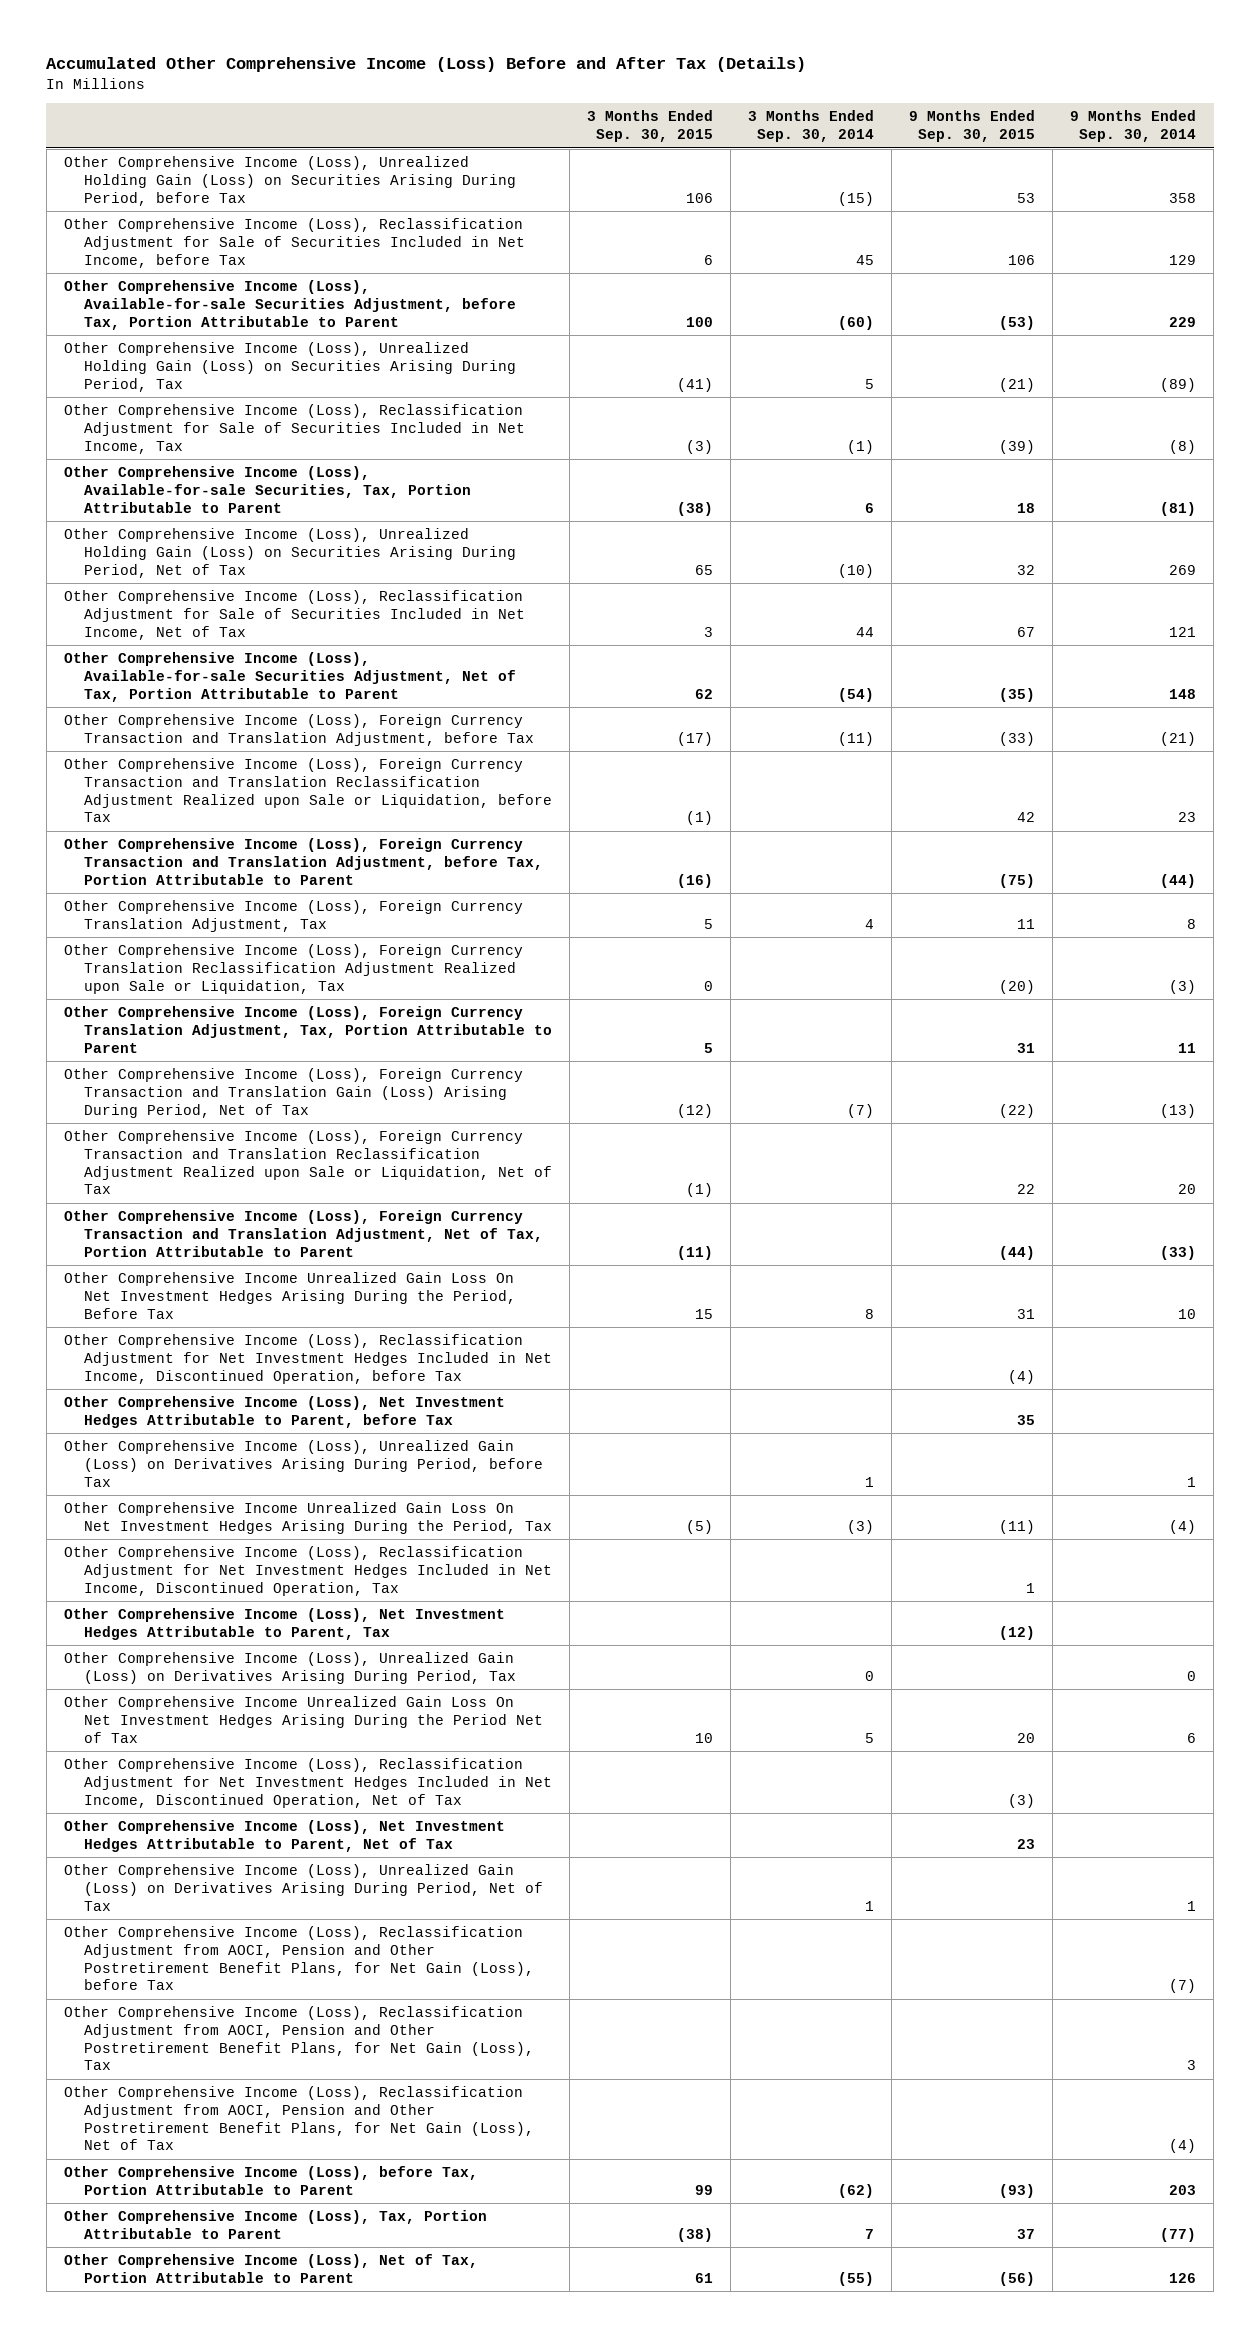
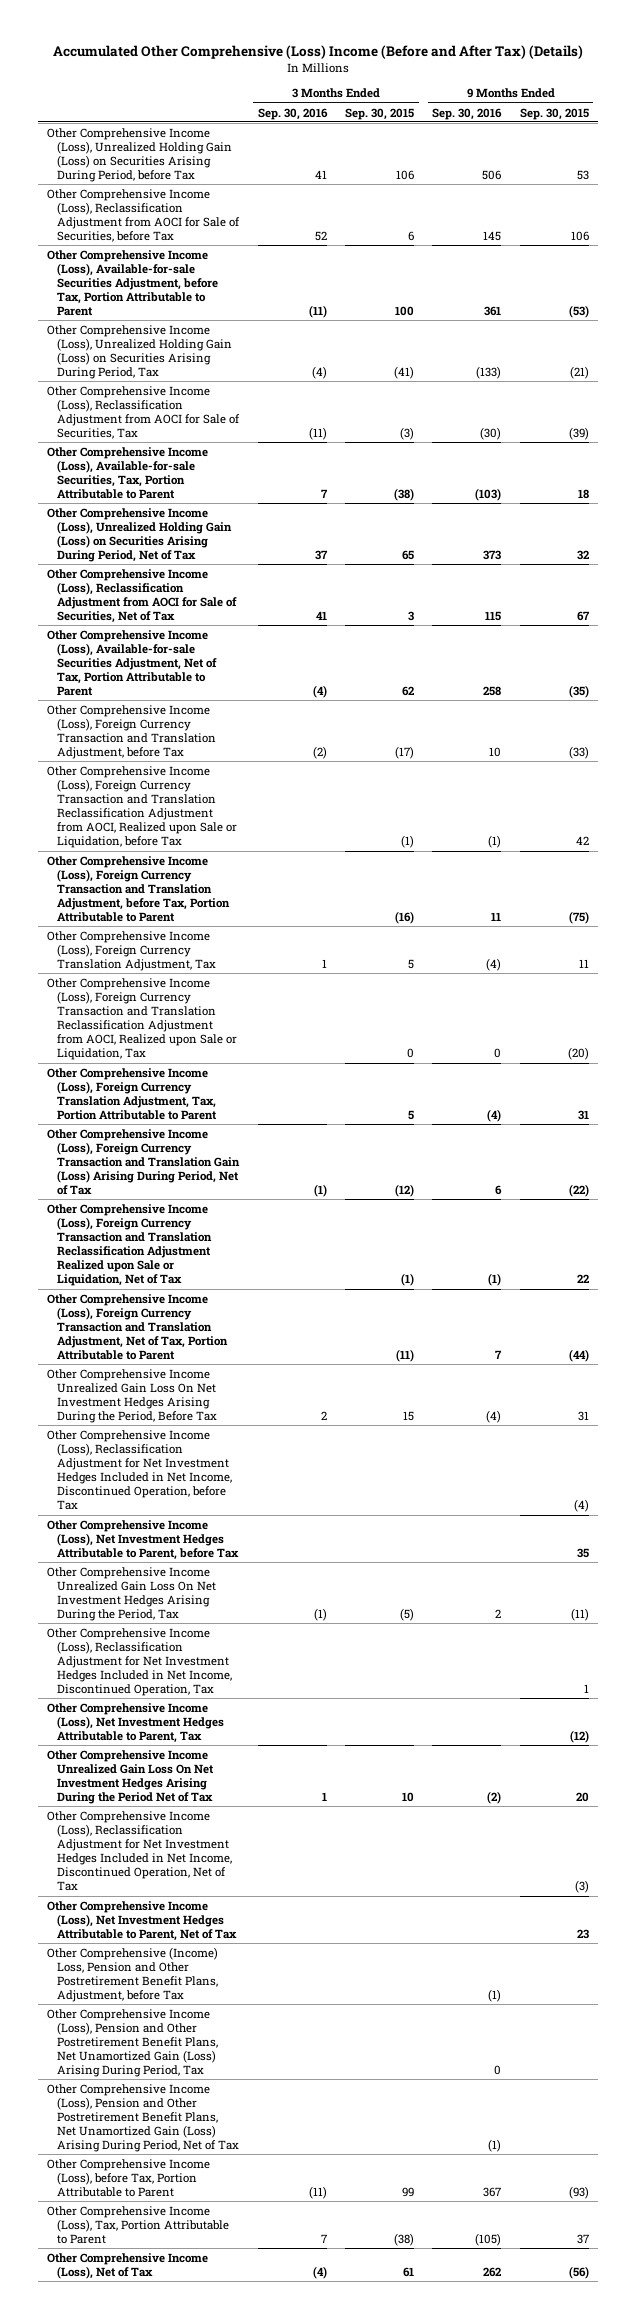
- Accumulated Other Comprehensive Income (Loss) Before and After Tax (Details)
+ Accumulated Other Comprehensive (Loss) Income (Before and After Tax) (Details)
- | 3 Months Ended Sep. 30, 2015 | 3 Months Ended Sep. 30, 2014 | 9 Months Ended Sep. 30, 2015 | 9 Months Ended Sep. 30, 2014
+ | 3 Months Ended Sep. 30, 2016 | 3 Months Ended Sep. 30, 2015 | 9 Months Ended Sep. 30, 2016 | 9 Months Ended Sep. 30, 2015
- Other Comprehensive Income (Loss), Reclassification Adjustment for Sale of Securities Included in Net Income, before Tax | 6 | 45 | 106 | 129
+ Other Comprehensive Income (Loss), Reclassification Adjustment from AOCI for Sale of Securities, before Tax | 52 | 6 | 145 | 106
- Other Comprehensive Income (Loss), Reclassification Adjustment for Sale of Securities Included in Net Income, Tax | (3) | (1) | (39) | (8)
+ Other Comprehensive Income (Loss), Reclassification Adjustment from AOCI for Sale of Securities, Tax | (11) | (3) | (30) | (39)
- Other Comprehensive Income (Loss), Reclassification Adjustment for Sale of Securities Included in Net Income, Net of Tax | 3 | 44 | 67 | 121
+ Other Comprehensive Income (Loss), Reclassification Adjustment from AOCI for Sale of Securities, Net of Tax | 41 | 3 | 115 | 67
- Other Comprehensive Income (Loss), Foreign Currency Transaction and Translation Reclassification Adjustment Realized upon Sale or Liquidation, before Tax | (1) | | 42 | 23
+ Other Comprehensive Income (Loss), Foreign Currency Transaction and Translation Reclassification Adjustment from AOCI, Realized upon Sale or Liquidation, before Tax | | (1) | (1) | 42
- Other Comprehensive Income (Loss), Foreign Currency Translation Reclassification Adjustment Realized upon Sale or Liquidation, Tax | 0 | | (20) | (3)
+ Other Comprehensive Income (Loss), Foreign Currency Transaction and Translation Reclassification Adjustment from AOCI, Realized upon Sale or Liquidation, Tax | | 0 | 0 | (20)
- Other Comprehensive Income (Loss), Unrealized Gain (Loss) on Derivatives Arising During Period, before Tax | | 1 | | 1
- Other Comprehensive Income (Loss), Unrealized Gain (Loss) on Derivatives Arising During Period, Tax | | 0 | | 0
- Other Comprehensive Income (Loss), Unrealized Gain (Loss) on Derivatives Arising During Period, Net of Tax | | 1 | | 1
- Other Comprehensive Income (Loss), Reclassification Adjustment from AOCI, Pension and Other Postretirement Benefit Plans, for Net Gain (Loss), before Tax | | | | (7)
- Other Comprehensive Income (Loss), Reclassification Adjustment from AOCI, Pension and Other Postretirement Benefit Plans, for Net Gain (Loss), Tax | | | | 3
- Other Comprehensive Income (Loss), Reclassification Adjustment from AOCI, Pension and Other Postretirement Benefit Plans, for Net Gain (Loss), Net of Tax | | | | (4)
+ Other Comprehensive (Income) Loss, Pension and Other Postretirement Benefit Plans, Adjustment, before Tax | | | (1) |
+ Other Comprehensive Income (Loss), Pension and Other Postretirement Benefit Plans, Net Unamortized Gain (Loss) Arising During Period, Tax | | | 0 |
+ Other Comprehensive Income (Loss), Pension and Other Postretirement Benefit Plans, Net Unamortized Gain (Loss) Arising During Period, Net of Tax | | | (1) |
- Other Comprehensive Income (Loss), Net of Tax, Portion Attributable to Parent | 61 | (55) | (56) | 126
+ Other Comprehensive Income (Loss), Net of Tax | (4) | 61 | 262 | (56)

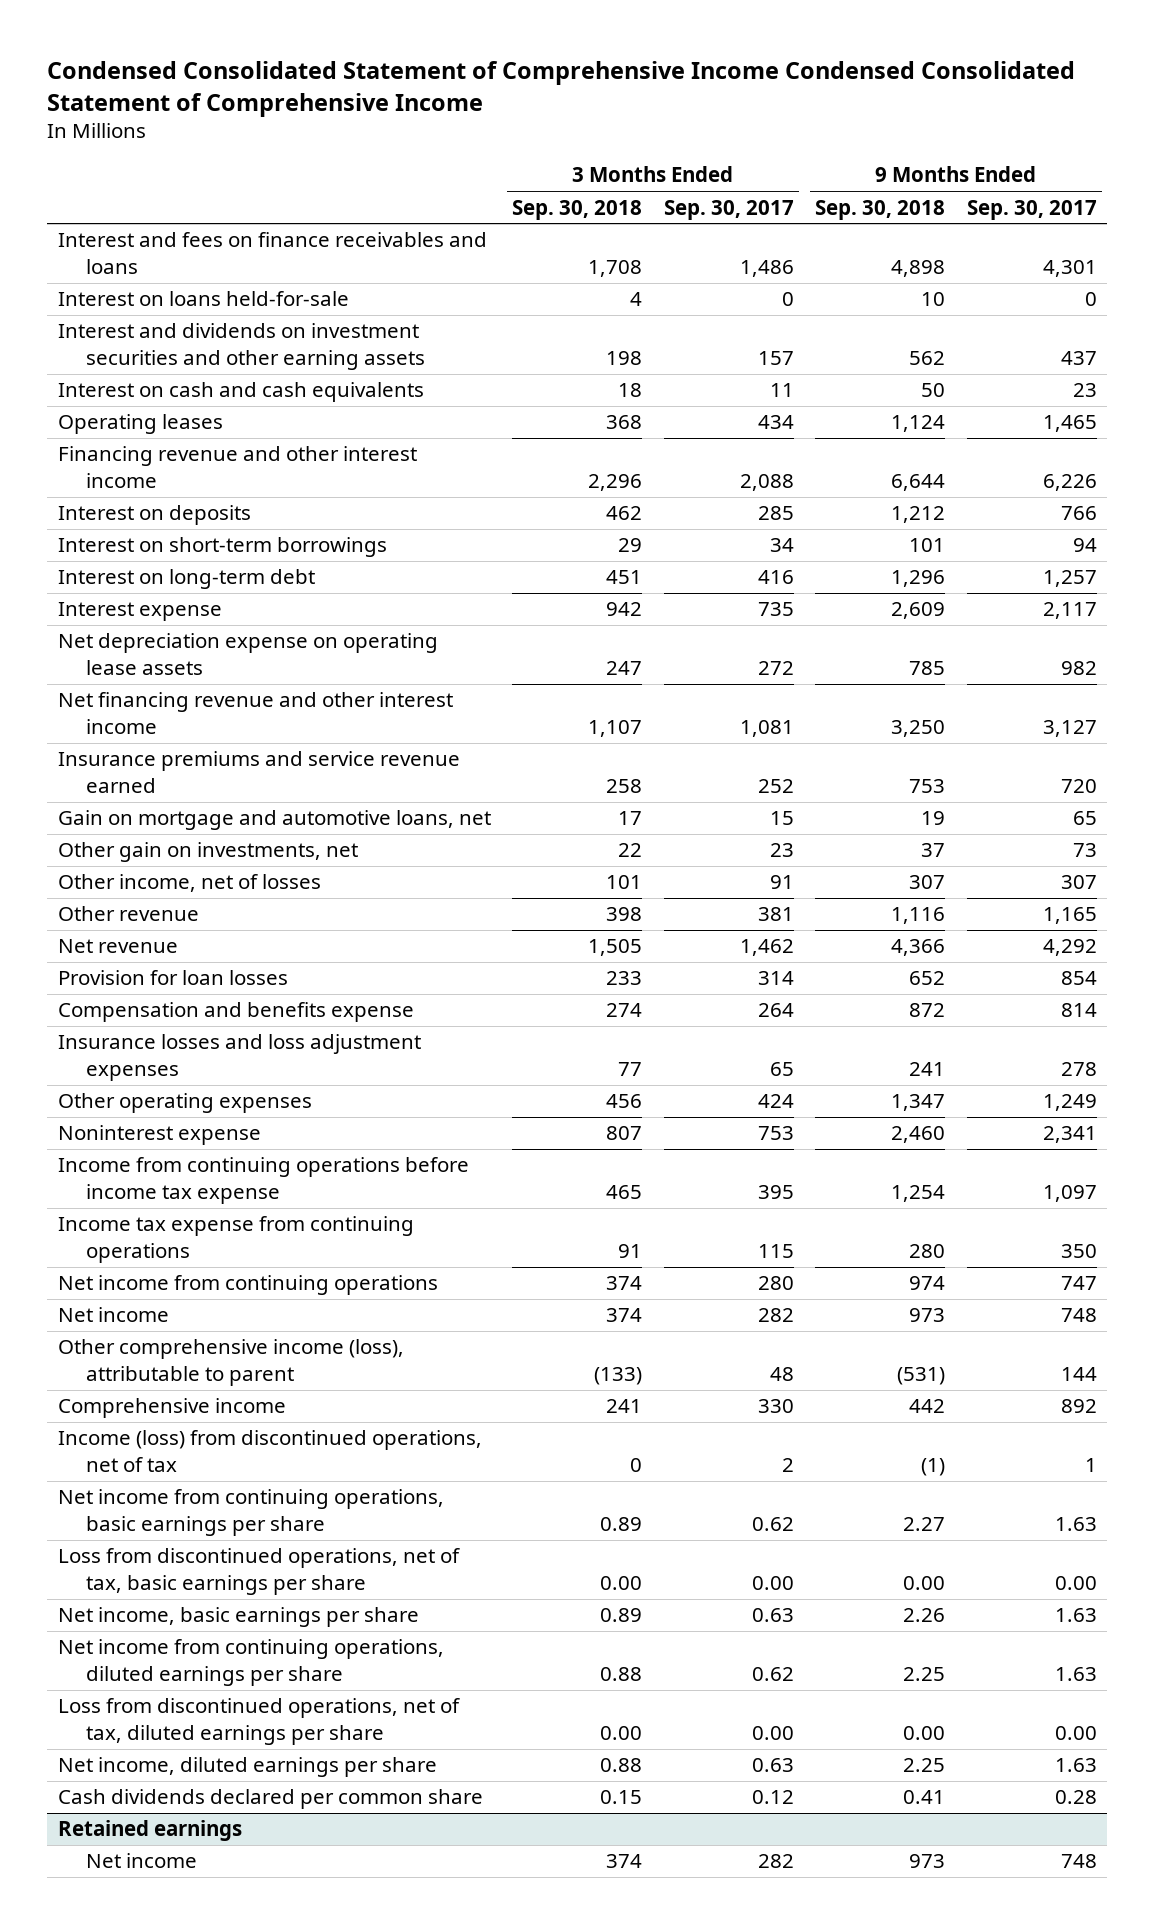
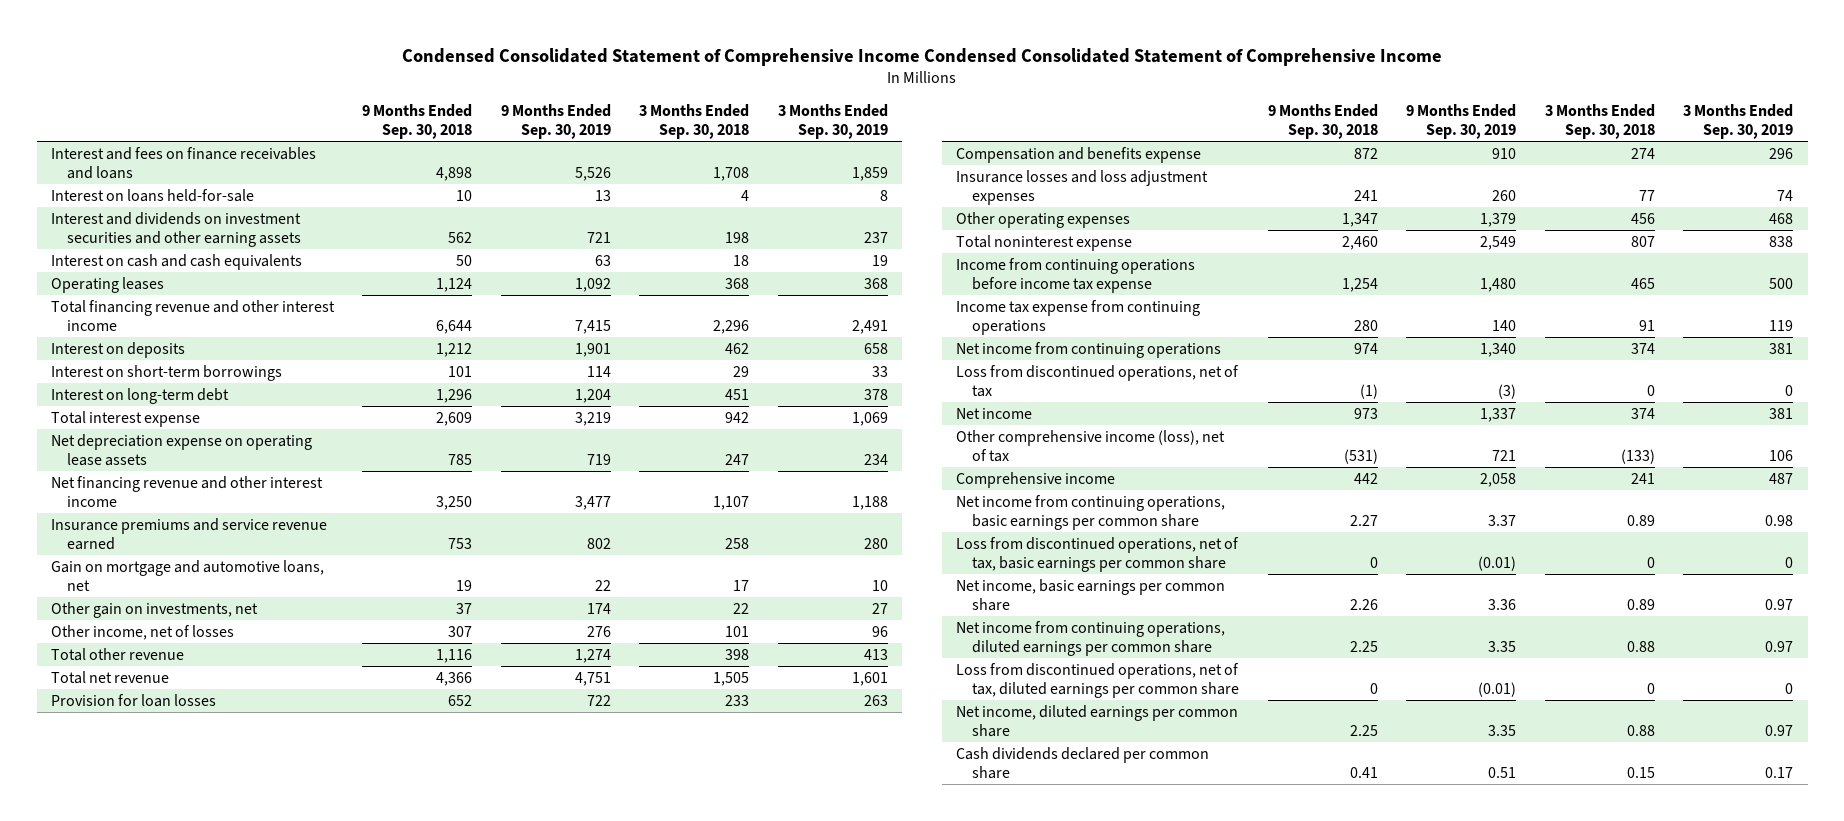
- | 3 Months Ended Sep. 30, 2018 | 3 Months Ended Sep. 30, 2017 | 9 Months Ended Sep. 30, 2018 | 9 Months Ended Sep. 30, 2017
+ | 9 Months Ended Sep. 30, 2018 | 9 Months Ended Sep. 30, 2019 | 3 Months Ended Sep. 30, 2018 | 3 Months Ended Sep. 30, 2019
- Financing revenue and other interest income | 2,296 | 2,088 | 6,644 | 6,226
+ Total financing revenue and other interest income | 6,644 | 7,415 | 2,296 | 2,491
- Interest expense | 942 | 735 | 2,609 | 2,117
+ Total interest expense | 2,609 | 3,219 | 942 | 1,069
- Other revenue | 398 | 381 | 1,116 | 1,165
- Net revenue | 1,505 | 1,462 | 4,366 | 4,292
+ Total other revenue | 1,116 | 1,274 | 398 | 413
+ Total net revenue | 4,366 | 4,751 | 1,505 | 1,601
- Noninterest expense | 807 | 753 | 2,460 | 2,341
+ Total noninterest expense | 2,460 | 2,549 | 807 | 838
+ Loss from discontinued operations, net of tax | (1) | (3) | 0 | 0
- Other comprehensive income (loss), attributable to parent | (133) | 48 | (531) | 144
+ Other comprehensive income (loss), net of tax | (531) | 721 | (133) | 106
- Income (loss) from discontinued operations, net of tax | 0 | 2 | (1) | 1
- Net income from continuing operations, basic earnings per share | 0.89 | 0.62 | 2.27 | 1.63
- Loss from discontinued operations, net of tax, basic earnings per share | 0.00 | 0.00 | 0.00 | 0.00
- Net income, basic earnings per share | 0.89 | 0.63 | 2.26 | 1.63
- Net income from continuing operations, diluted earnings per share | 0.88 | 0.62 | 2.25 | 1.63
- Loss from discontinued operations, net of tax, diluted earnings per share | 0.00 | 0.00 | 0.00 | 0.00
- Net income, diluted earnings per share | 0.88 | 0.63 | 2.25 | 1.63
+ Net income from continuing operations, basic earnings per common share | 2.27 | 3.37 | 0.89 | 0.98
+ Loss from discontinued operations, net of tax, basic earnings per common share | 0 | (0.01) | 0 | 0
+ Net income, basic earnings per common share | 2.26 | 3.36 | 0.89 | 0.97
+ Net income from continuing operations, diluted earnings per common share | 2.25 | 3.35 | 0.88 | 0.97
+ Loss from discontinued operations, net of tax, diluted earnings per common share | 0 | (0.01) | 0 | 0
+ Net income, diluted earnings per common share | 2.25 | 3.35 | 0.88 | 0.97
- Retained earnings
- Net income | 374 | 282 | 973 | 748

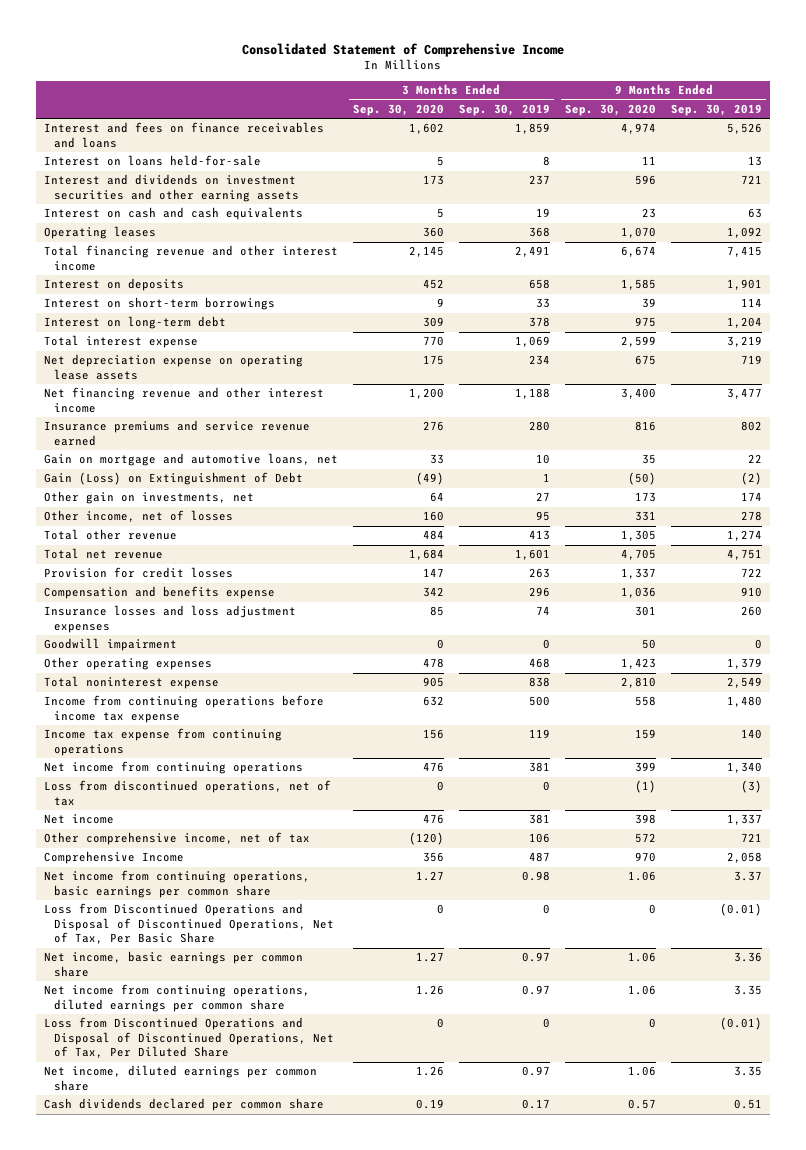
- Condensed Consolidated Statement of Comprehensive Income Condensed Consolidated Statement of Comprehensive Income
+ Consolidated Statement of Comprehensive Income
- | 9 Months Ended Sep. 30, 2018 | 9 Months Ended Sep. 30, 2019 | 3 Months Ended Sep. 30, 2018 | 3 Months Ended Sep. 30, 2019
+ | 3 Months Ended Sep. 30, 2020 | 3 Months Ended Sep. 30, 2019 | 9 Months Ended Sep. 30, 2020 | 9 Months Ended Sep. 30, 2019
+ Gain (Loss) on Extinguishment of Debt | (49) | 1 | (50) | (2)
- Other income, net of losses | 307 | 276 | 101 | 96
+ Other income, net of losses | 160 | 95 | 331 | 278
- Provision for loan losses | 652 | 722 | 233 | 263
+ Provision for credit losses | 147 | 263 | 1,337 | 722
+ Goodwill impairment | 0 | 0 | 50 | 0
- Other comprehensive income (loss), net of tax | (531) | 721 | (133) | 106
- Comprehensive income | 442 | 2,058 | 241 | 487
+ Other comprehensive income, net of tax | (120) | 106 | 572 | 721
+ Comprehensive Income | 356 | 487 | 970 | 2,058
- Loss from discontinued operations, net of tax, basic earnings per common share | 0 | (0.01) | 0 | 0
+ Loss from Discontinued Operations and Disposal of Discontinued Operations, Net of Tax, Per Basic Share | 0 | 0 | 0 | (0.01)
- Loss from discontinued operations, net of tax, diluted earnings per common share | 0 | (0.01) | 0 | 0
+ Loss from Discontinued Operations and Disposal of Discontinued Operations, Net of Tax, Per Diluted Share | 0 | 0 | 0 | (0.01)

